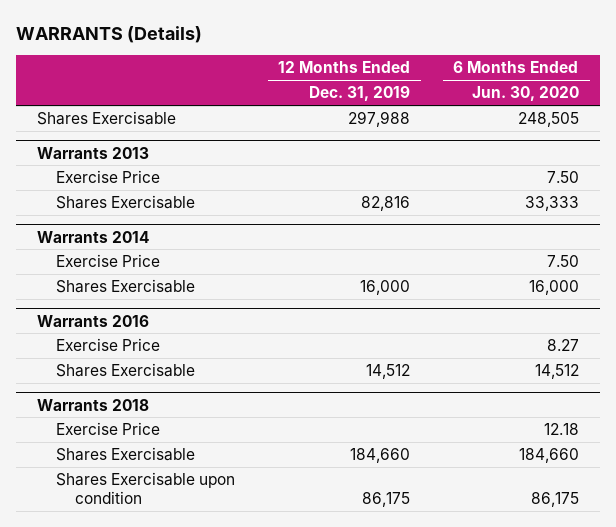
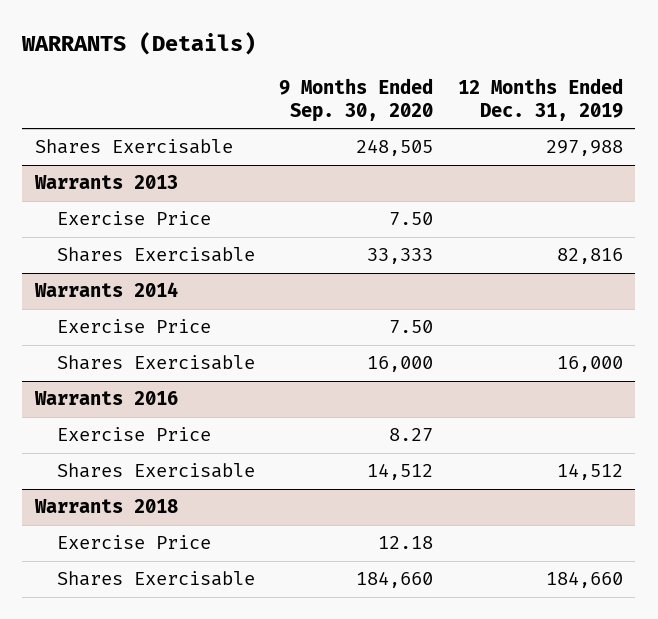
- | 12 Months Ended Dec. 31, 2019 | 6 Months Ended Jun. 30, 2020
+ | 9 Months Ended Sep. 30, 2020 | 12 Months Ended Dec. 31, 2019
@ Warrants 2018
- Shares Exercisable upon condition | 86,175 | 86,175

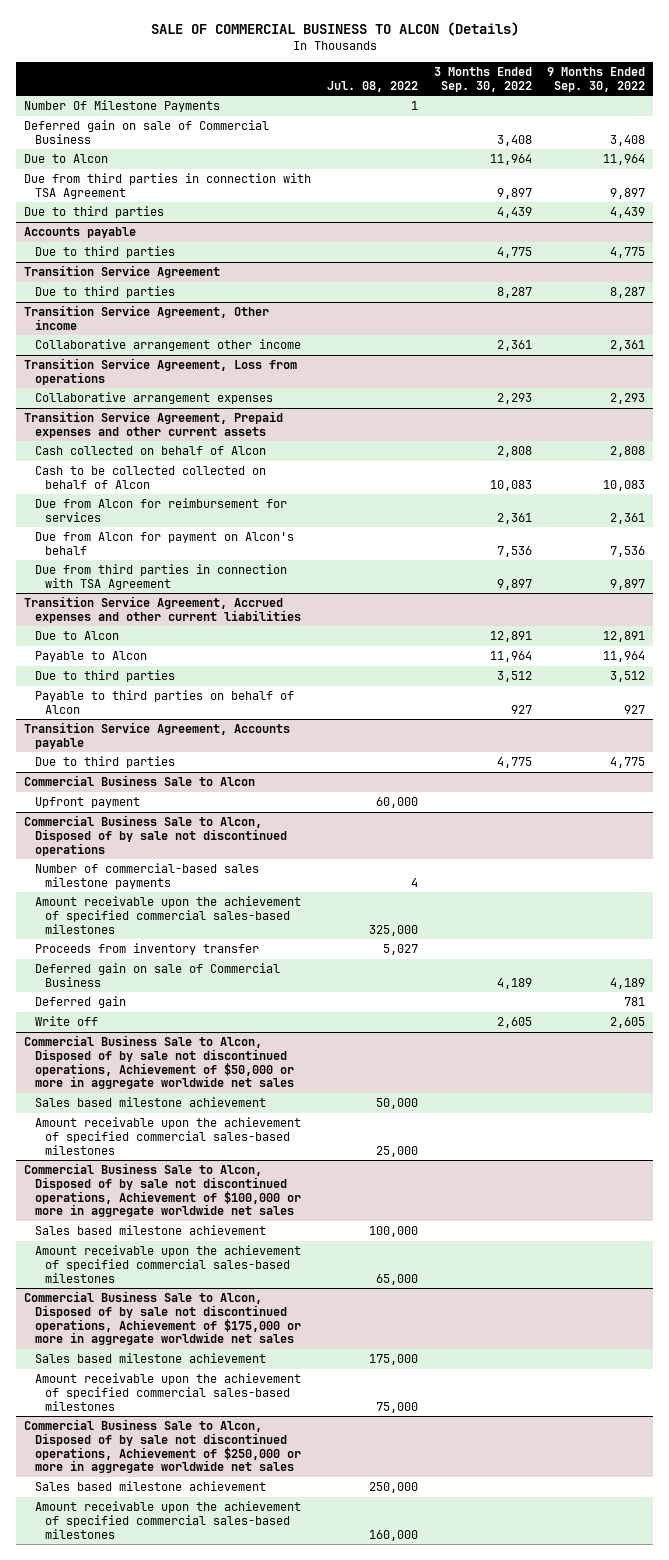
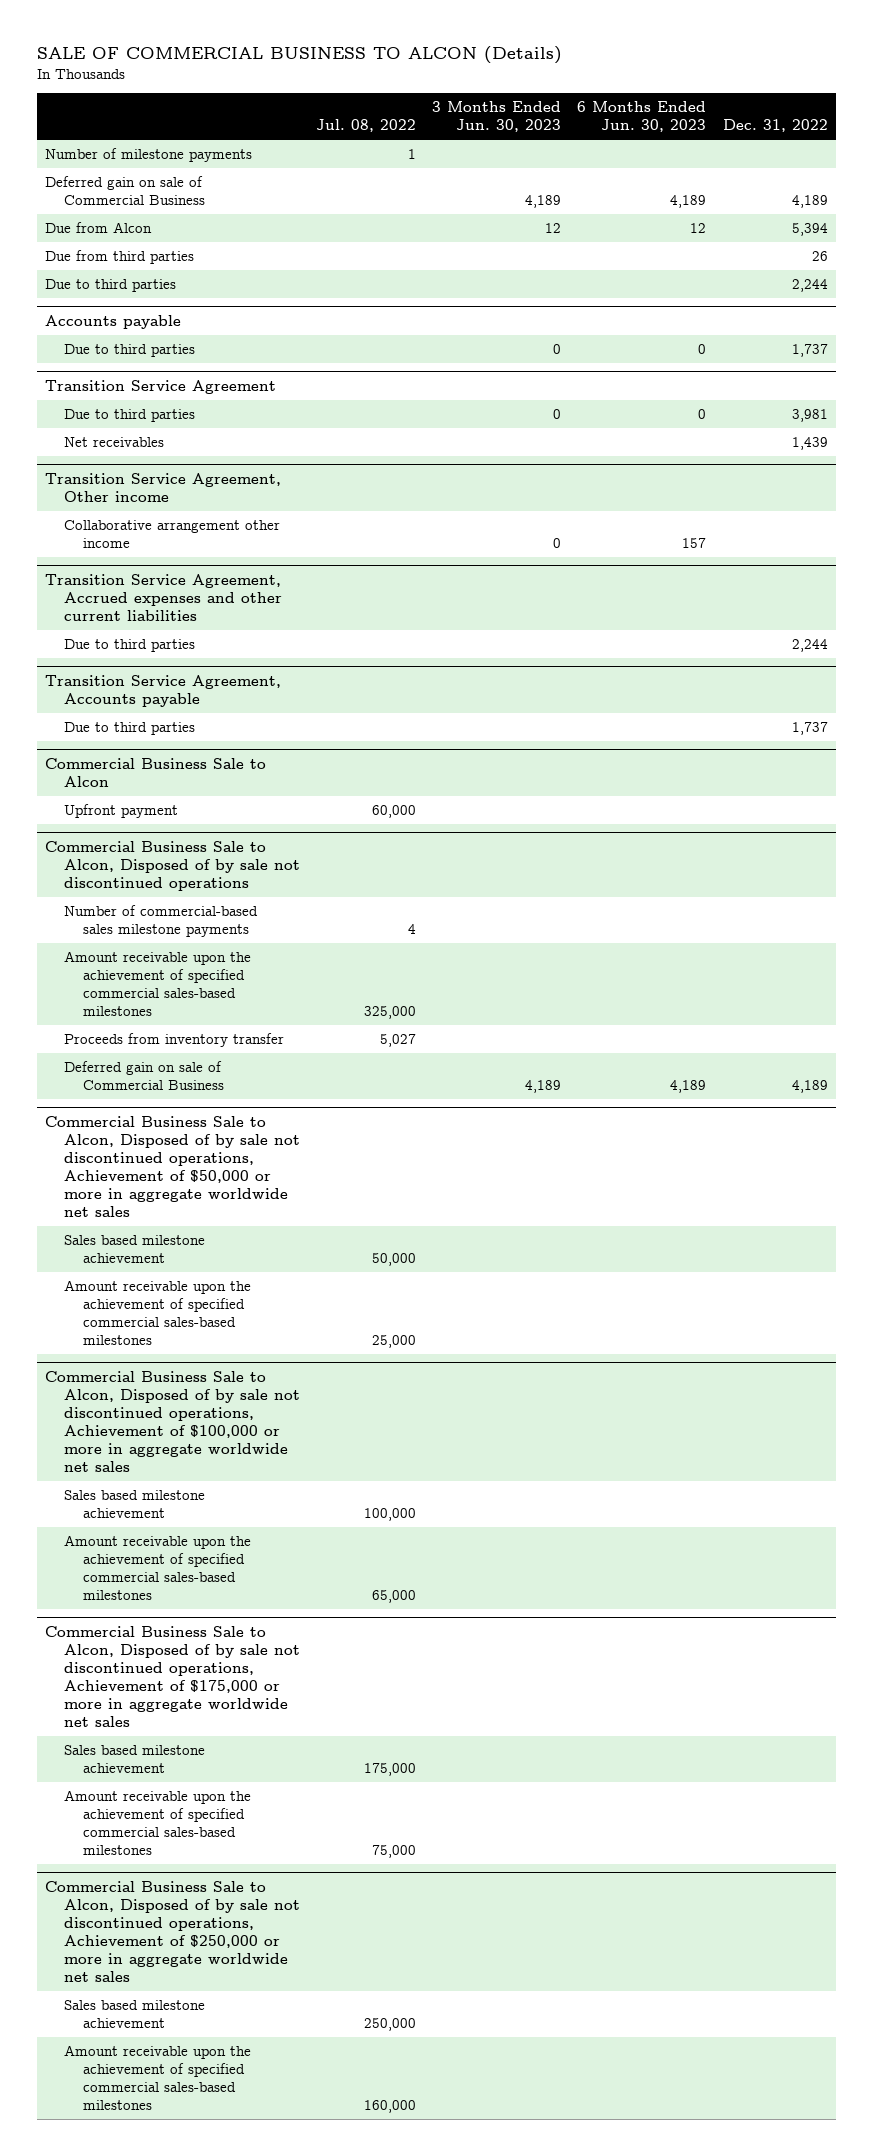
- | Jul. 08, 2022 | 3 Months Ended Sep. 30, 2022 | 9 Months Ended Sep. 30, 2022
+ | Jul. 08, 2022 | 3 Months Ended Jun. 30, 2023 | 6 Months Ended Jun. 30, 2023 | Dec. 31, 2022
- Number Of Milestone Payments | 1 | |
+ Number of milestone payments | 1 | | |
- Due to Alcon | | 11,964 | 11,964
- Due from third parties in connection with TSA Agreement | | 9,897 | 9,897
+ Due from Alcon | | 12 | 12 | 5,394
+ Due from third parties | | | | 26
@ Transition Service Agreement
+ Net receivables | | | | 1,439
- Transition Service Agreement, Loss from operations
- Collaborative arrangement expenses | | 2,293 | 2,293
- Transition Service Agreement, Prepaid expenses and other current assets
- Cash collected on behalf of Alcon | | 2,808 | 2,808
- Cash to be collected collected on behalf of Alcon | | 10,083 | 10,083
- Due from Alcon for reimbursement for services | | 2,361 | 2,361
- Due from Alcon for payment on Alcon's behalf | | 7,536 | 7,536
- Due from third parties in connection with TSA Agreement | | 9,897 | 9,897
@ Transition Service Agreement, Accrued expenses and other current liabilities
- Due to Alcon | | 12,891 | 12,891
- Payable to Alcon | | 11,964 | 11,964
- Payable to third parties on behalf of Alcon | | 927 | 927
@ Commercial Business Sale to Alcon, Disposed of by sale not discontinued operations
- Deferred gain | | | 781
- Write off | | 2,605 | 2,605

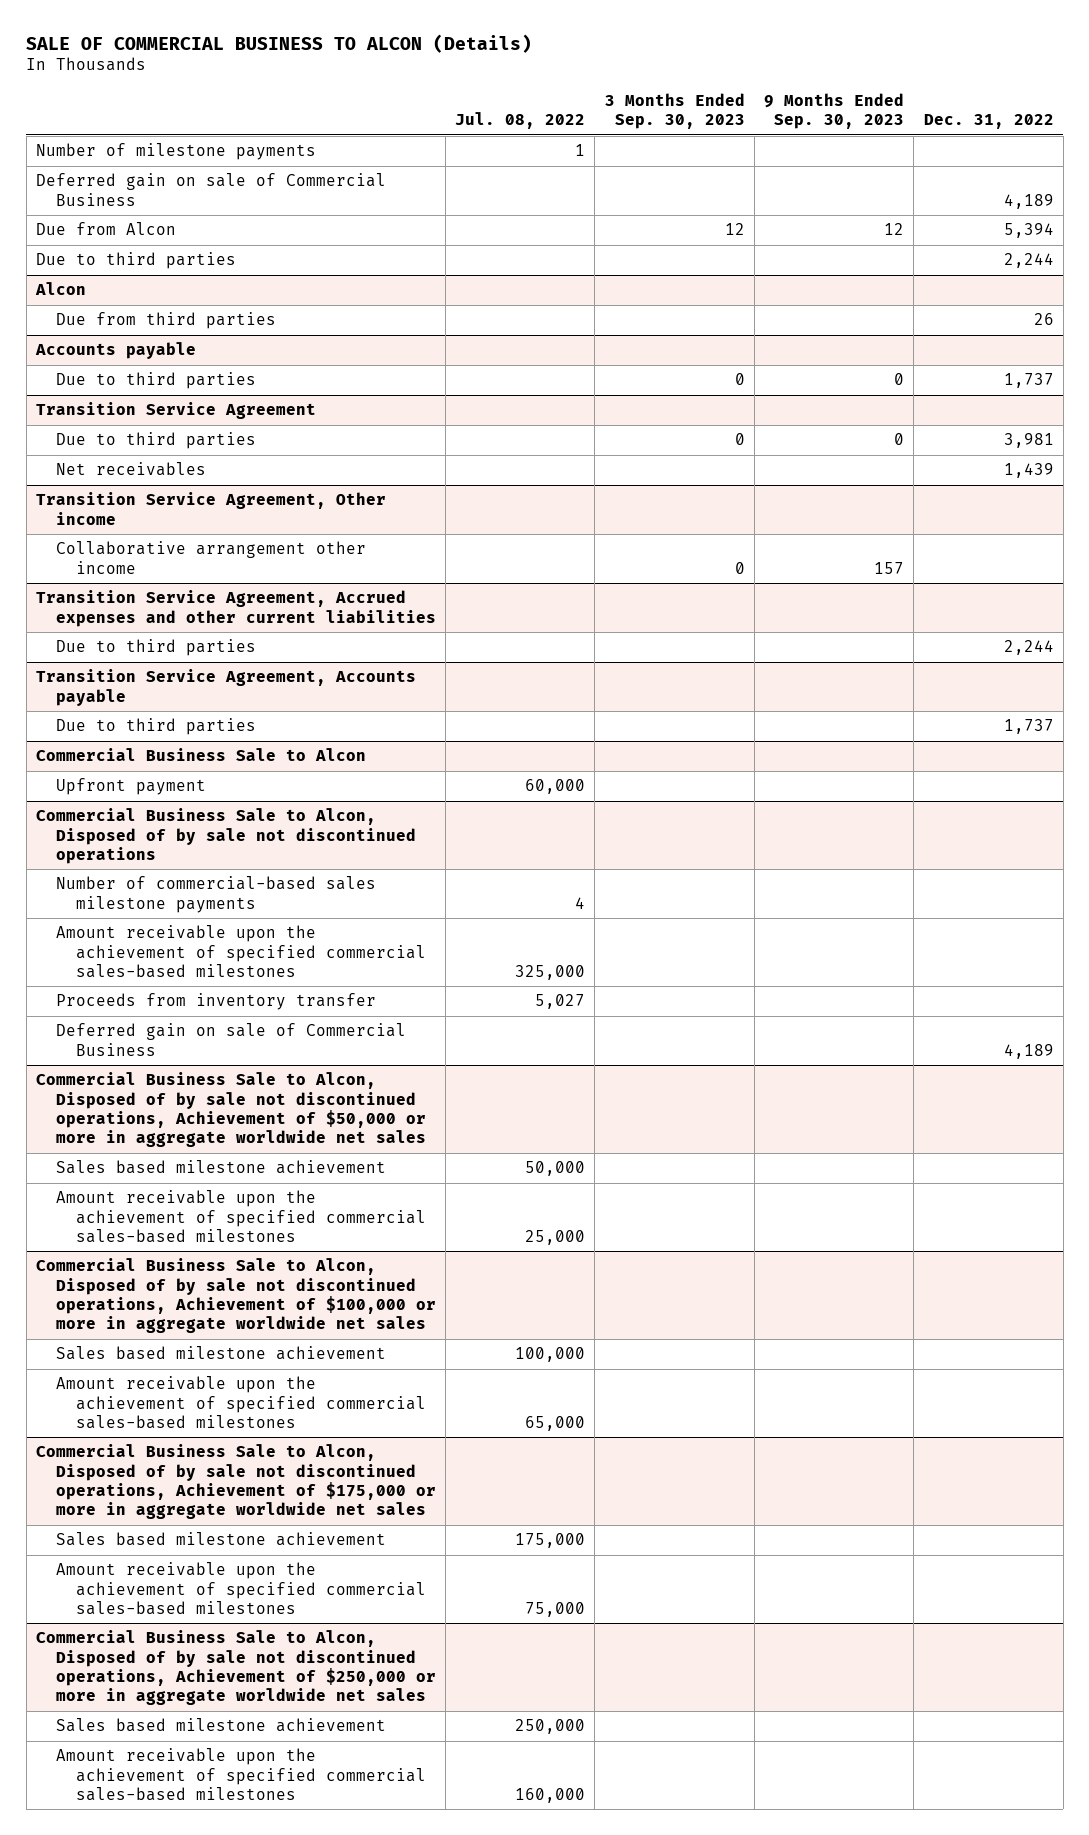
- | Jul. 08, 2022 | 3 Months Ended Jun. 30, 2023 | 6 Months Ended Jun. 30, 2023 | Dec. 31, 2022
+ | Jul. 08, 2022 | 3 Months Ended Sep. 30, 2023 | 9 Months Ended Sep. 30, 2023 | Dec. 31, 2022
- Due from third parties | | | | 26
+ Alcon
+ Due from third parties | | | | 26

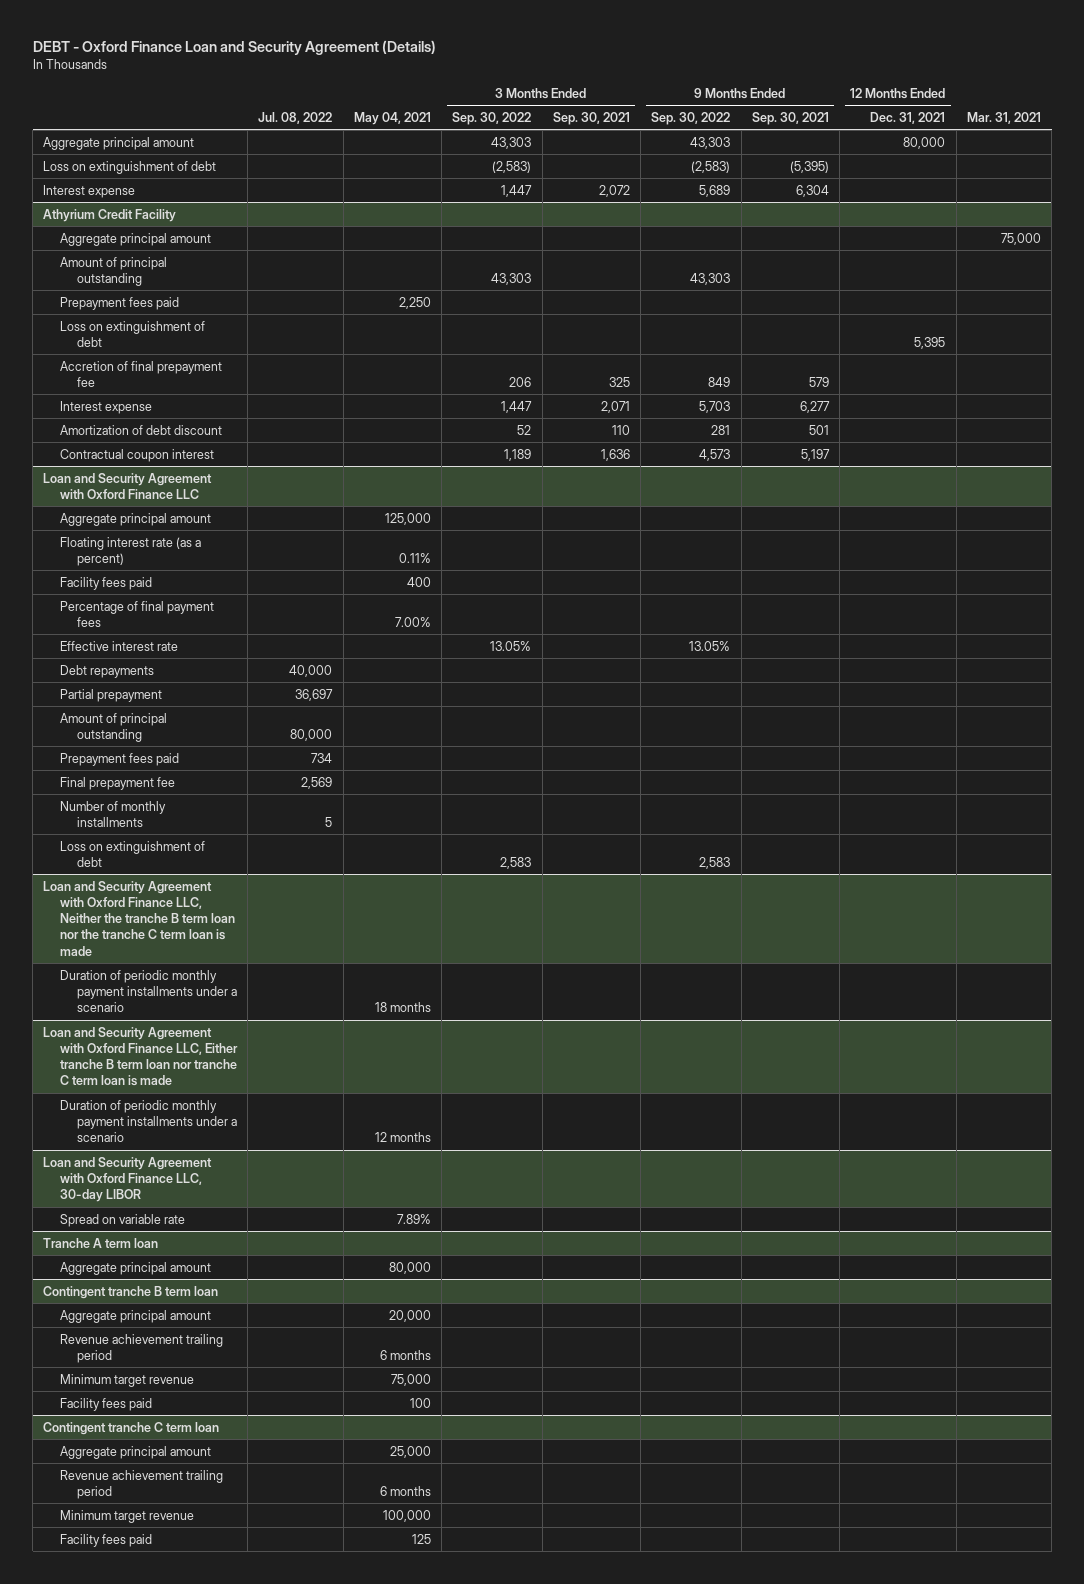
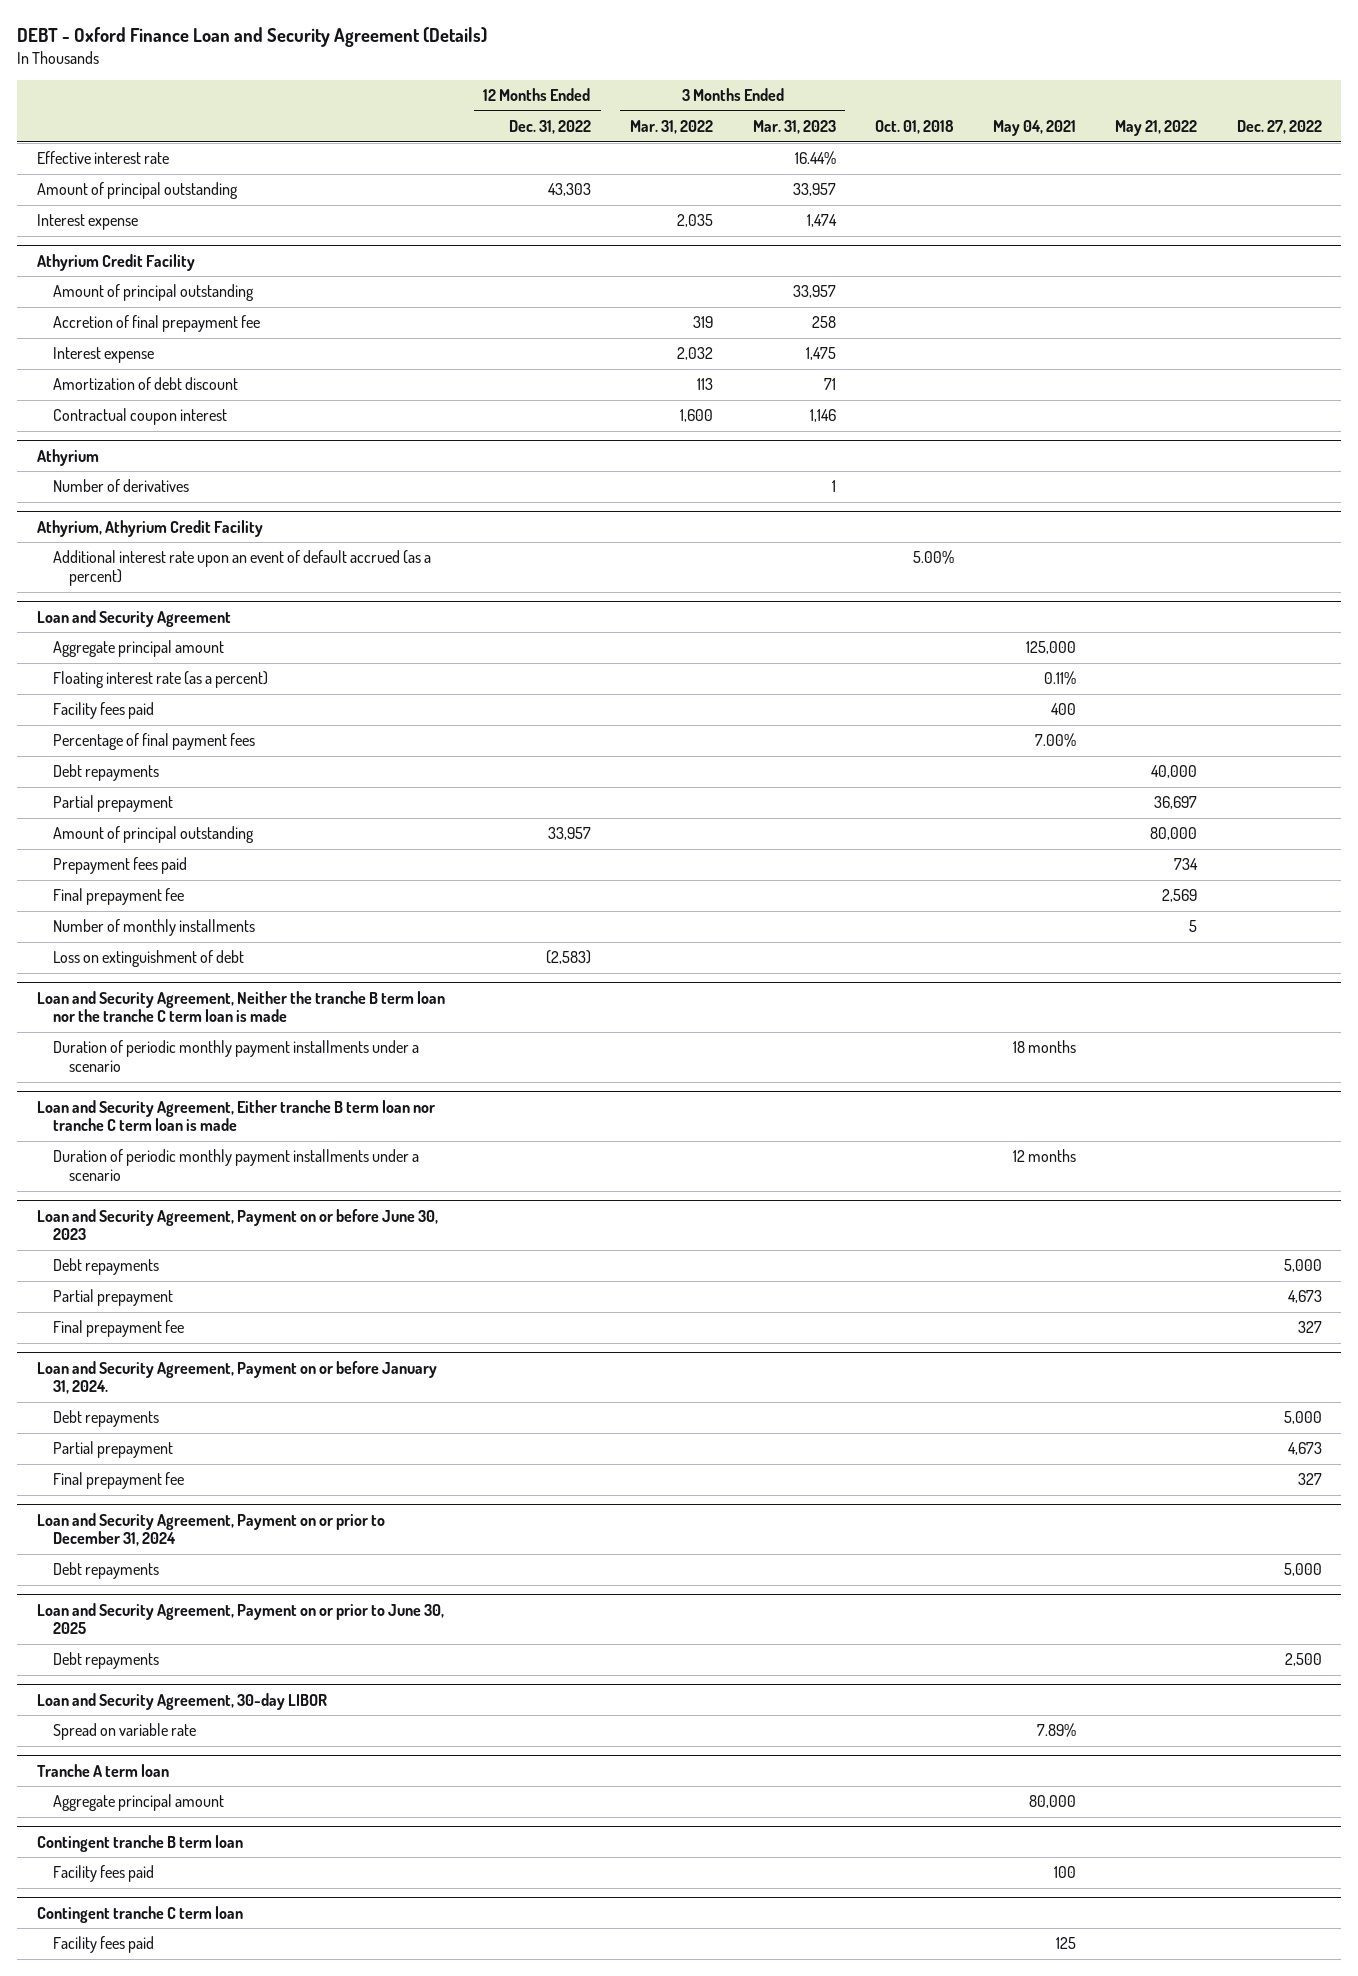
- | Jul. 08, 2022 | May 04, 2021 | 3 Months Ended Sep. 30, 2022 | 3 Months Ended Sep. 30, 2021 | 9 Months Ended Sep. 30, 2022 | 9 Months Ended Sep. 30, 2021 | 12 Months Ended Dec. 31, 2021 | Mar. 31, 2021
+ | 12 Months Ended Dec. 31, 2022 | 3 Months Ended Mar. 31, 2022 | 3 Months Ended Mar. 31, 2023 | Oct. 01, 2018 | May 04, 2021 | May 21, 2022 | Dec. 27, 2022
- Aggregate principal amount | | | 43,303 | | 43,303 | | 80,000 |
- Loss on extinguishment of debt | | | (2,583) | | (2,583) | (5,395) | |
+ Effective interest rate | | | 16.44% | | | |
+ Amount of principal outstanding | 43,303 | | 33,957 | | | |
@ Athyrium Credit Facility
- Aggregate principal amount | | | | | | | | 75,000
- Prepayment fees paid | | 2,250 | | | | | |
- Loss on extinguishment of debt | | | | | | | 5,395 |
- Loan and Security Agreement with Oxford Finance LLC
+ Athyrium
+ Number of derivatives | | | 1 | | | |
+ Athyrium, Athyrium Credit Facility
+ Additional interest rate upon an event of default accrued (as a percent) | | | | 5.00% | | |
+ Loan and Security Agreement
- Effective interest rate | | | 13.05% | | 13.05% | | |
- Loan and Security Agreement with Oxford Finance LLC, Neither the tranche B term loan nor the tranche C term loan is made
+ Loan and Security Agreement, Neither the tranche B term loan nor the tranche C term loan is made
- Loan and Security Agreement with Oxford Finance LLC, Either tranche B term loan nor tranche C term loan is made
+ Loan and Security Agreement, Either tranche B term loan nor tranche C term loan is made
- Loan and Security Agreement with Oxford Finance LLC, 30-day LIBOR
+ Loan and Security Agreement, Payment on or before June 30, 2023
+ Debt repayments | | | | | | | 5,000
+ Partial prepayment | | | | | | | 4,673
+ Final prepayment fee | | | | | | | 327
+ Loan and Security Agreement, Payment on or before January 31, 2024.
+ Debt repayments | | | | | | | 5,000
+ Partial prepayment | | | | | | | 4,673
+ Final prepayment fee | | | | | | | 327
+ Loan and Security Agreement, Payment on or prior to December 31, 2024
+ Debt repayments | | | | | | | 5,000
+ Loan and Security Agreement, Payment on or prior to June 30, 2025
+ Debt repayments | | | | | | | 2,500
+ Loan and Security Agreement, 30-day LIBOR
@ Contingent tranche B term loan
- Aggregate principal amount | | 20,000 | | | | | |
- Revenue achievement trailing period | | 6 months | | | | | |
- Minimum target revenue | | 75,000 | | | | | |
@ Contingent tranche C term loan
- Aggregate principal amount | | 25,000 | | | | | |
- Revenue achievement trailing period | | 6 months | | | | | |
- Minimum target revenue | | 100,000 | | | | | |

